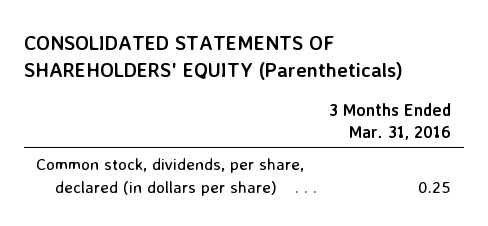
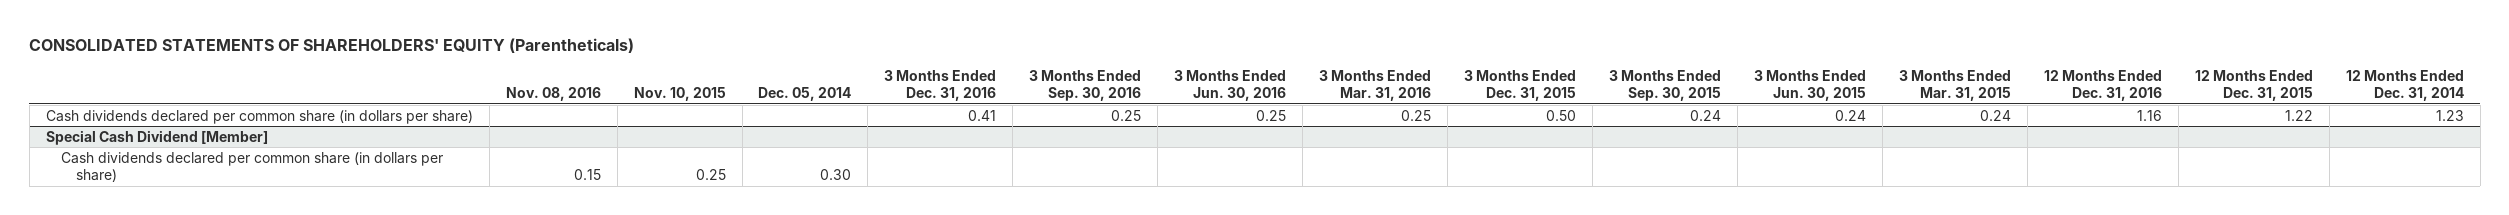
- | 3 Months Ended Mar. 31, 2016
+ | Nov. 08, 2016 | Nov. 10, 2015 | Dec. 05, 2014 | 3 Months Ended Dec. 31, 2016 | 3 Months Ended Sep. 30, 2016 | 3 Months Ended Jun. 30, 2016 | 3 Months Ended Mar. 31, 2016 | 3 Months Ended Dec. 31, 2015 | 3 Months Ended Sep. 30, 2015 | 3 Months Ended Jun. 30, 2015 | 3 Months Ended Mar. 31, 2015 | 12 Months Ended Dec. 31, 2016 | 12 Months Ended Dec. 31, 2015 | 12 Months Ended Dec. 31, 2014
- Common stock, dividends, per share, declared (in dollars per share) | 0.25
+ Cash dividends declared per common share (in dollars per share) | | | | 0.41 | 0.25 | 0.25 | 0.25 | 0.50 | 0.24 | 0.24 | 0.24 | 1.16 | 1.22 | 1.23
+ Special Cash Dividend [Member]
+ Cash dividends declared per common share (in dollars per share) | 0.15 | 0.25 | 0.30 | | | | | | | | | | |

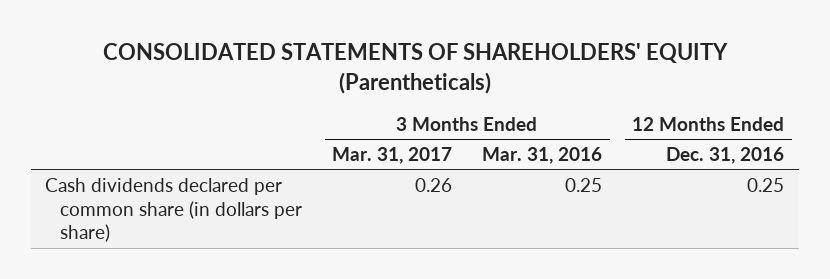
- | Nov. 08, 2016 | Nov. 10, 2015 | Dec. 05, 2014 | 3 Months Ended Dec. 31, 2016 | 3 Months Ended Sep. 30, 2016 | 3 Months Ended Jun. 30, 2016 | 3 Months Ended Mar. 31, 2016 | 3 Months Ended Dec. 31, 2015 | 3 Months Ended Sep. 30, 2015 | 3 Months Ended Jun. 30, 2015 | 3 Months Ended Mar. 31, 2015 | 12 Months Ended Dec. 31, 2016 | 12 Months Ended Dec. 31, 2015 | 12 Months Ended Dec. 31, 2014
+ | 3 Months Ended Mar. 31, 2017 | 3 Months Ended Mar. 31, 2016 | 12 Months Ended Dec. 31, 2016
- Cash dividends declared per common share (in dollars per share) | | | | 0.41 | 0.25 | 0.25 | 0.25 | 0.50 | 0.24 | 0.24 | 0.24 | 1.16 | 1.22 | 1.23
- Special Cash Dividend [Member]
- Cash dividends declared per common share (in dollars per share) | 0.15 | 0.25 | 0.30 | | | | | | | | | | |
+ Cash dividends declared per common share (in dollars per share) | 0.26 | 0.25 | 0.25

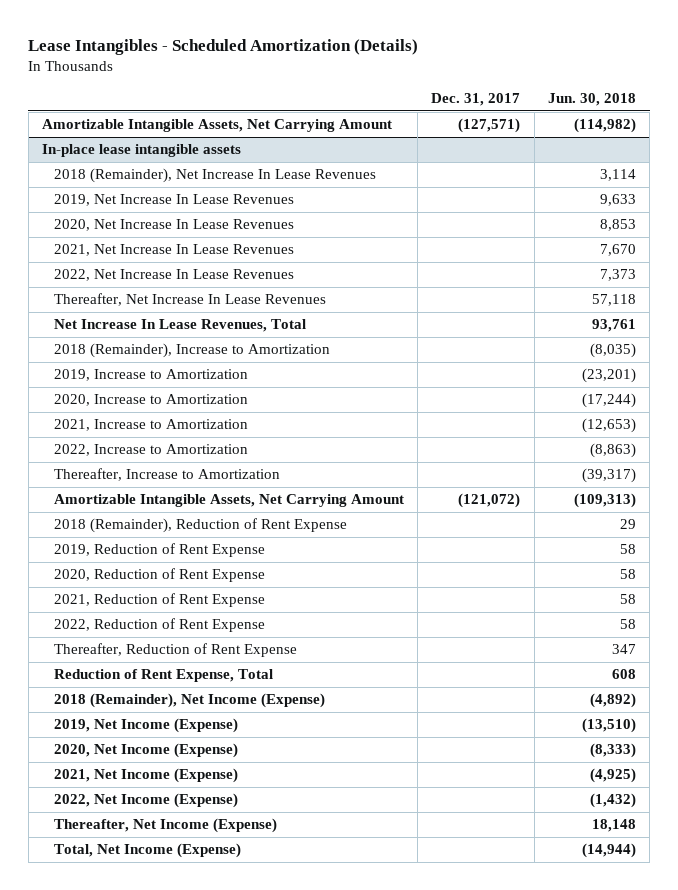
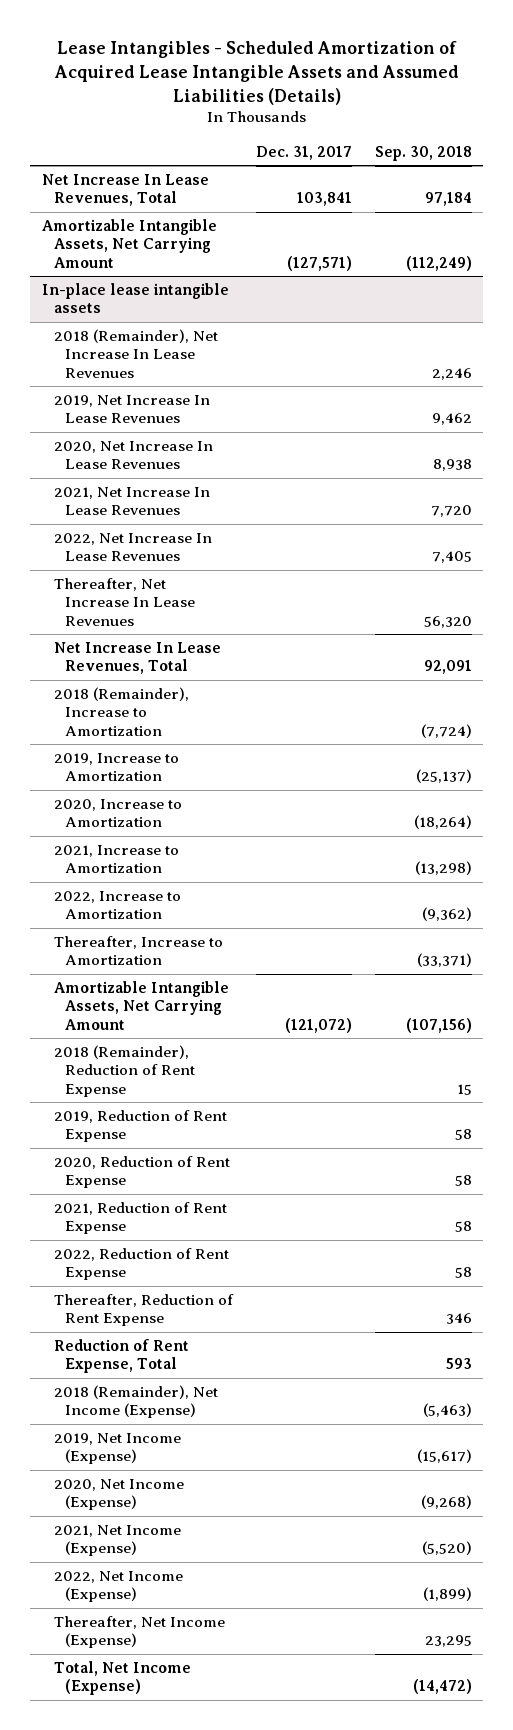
- Lease Intangibles - Scheduled Amortization (Details)
+ Lease Intangibles - Scheduled Amortization of Acquired Lease Intangible Assets and Assumed Liabilities (Details)
- | Dec. 31, 2017 | Jun. 30, 2018
+ | Dec. 31, 2017 | Sep. 30, 2018
+ Net Increase In Lease Revenues, Total | 103,841 | 97,184

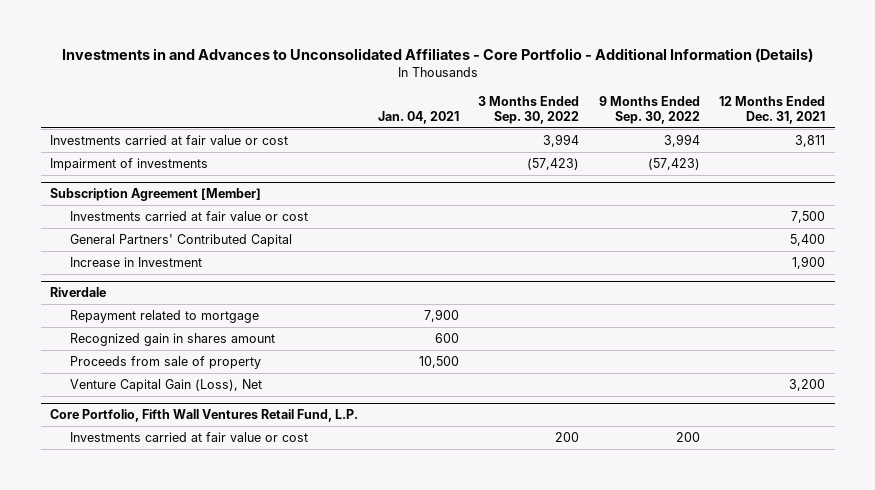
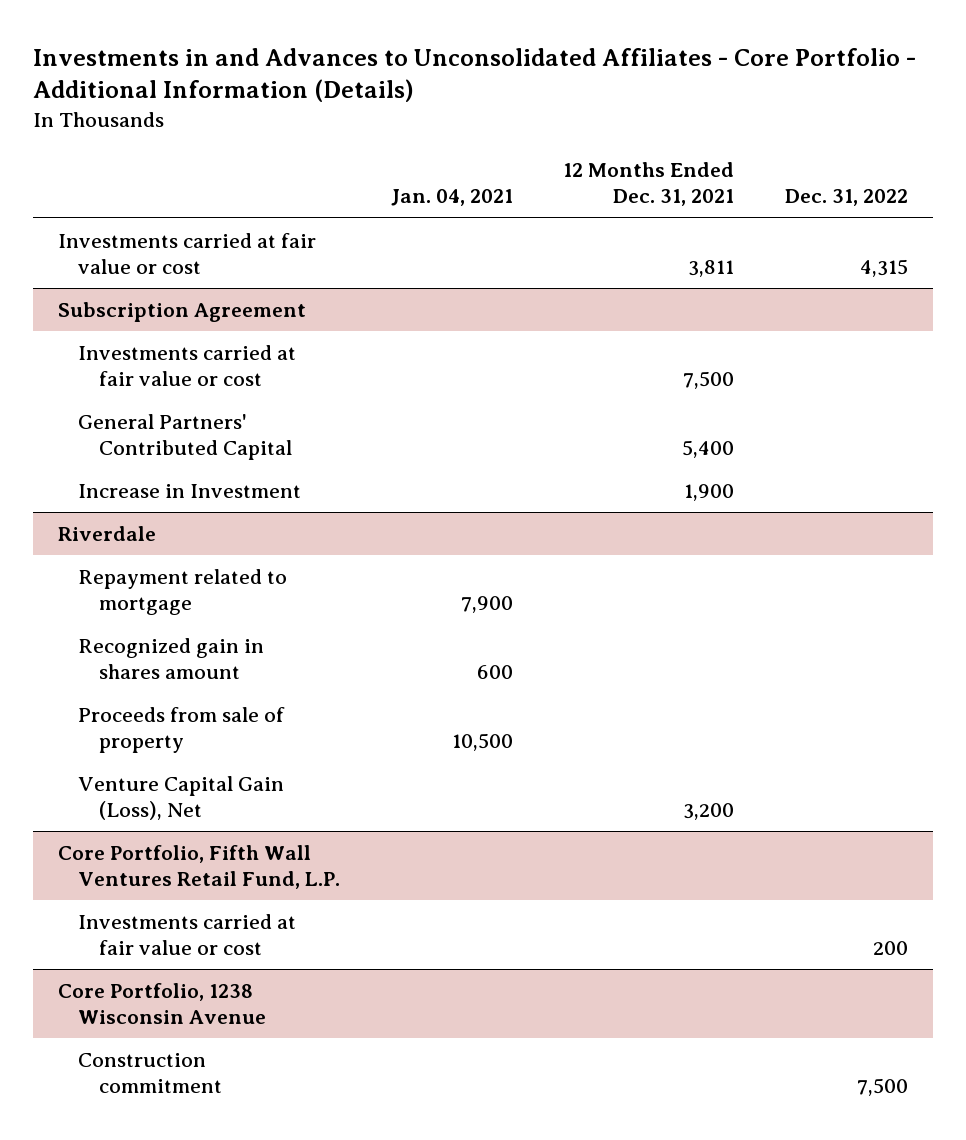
- | Jan. 04, 2021 | 3 Months Ended Sep. 30, 2022 | 9 Months Ended Sep. 30, 2022 | 12 Months Ended Dec. 31, 2021
+ | Jan. 04, 2021 | 12 Months Ended Dec. 31, 2021 | Dec. 31, 2022
- Impairment of investments | | (57,423) | (57,423) |
- Subscription Agreement [Member]
+ Subscription Agreement
+ Core Portfolio, 1238 Wisconsin Avenue
+ Construction commitment | | | 7,500

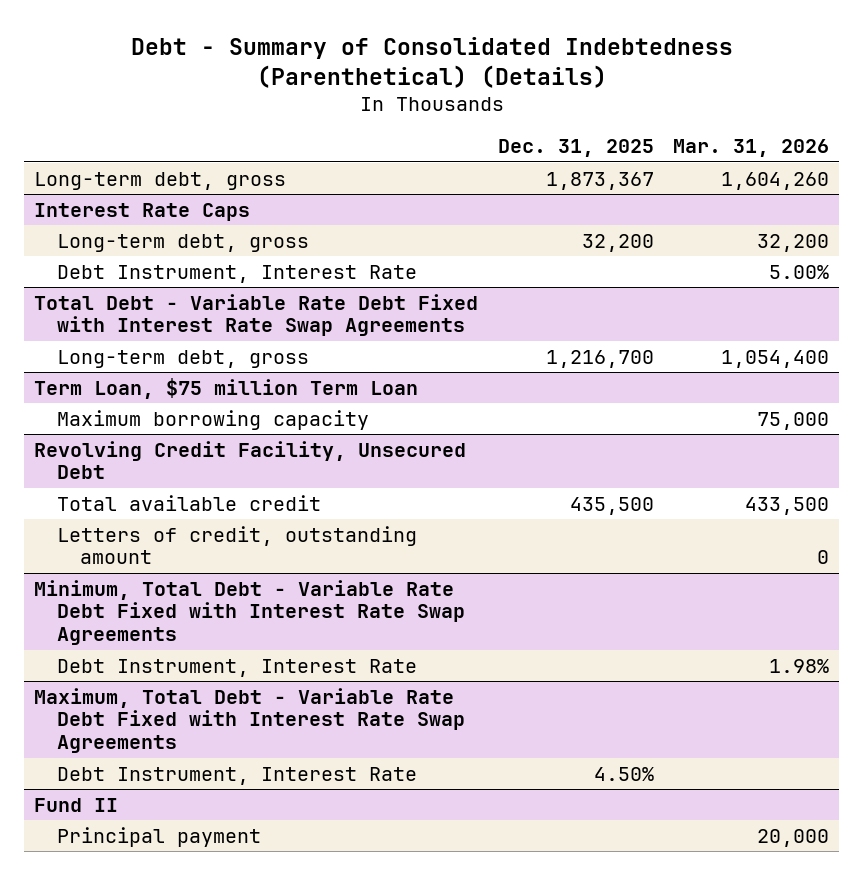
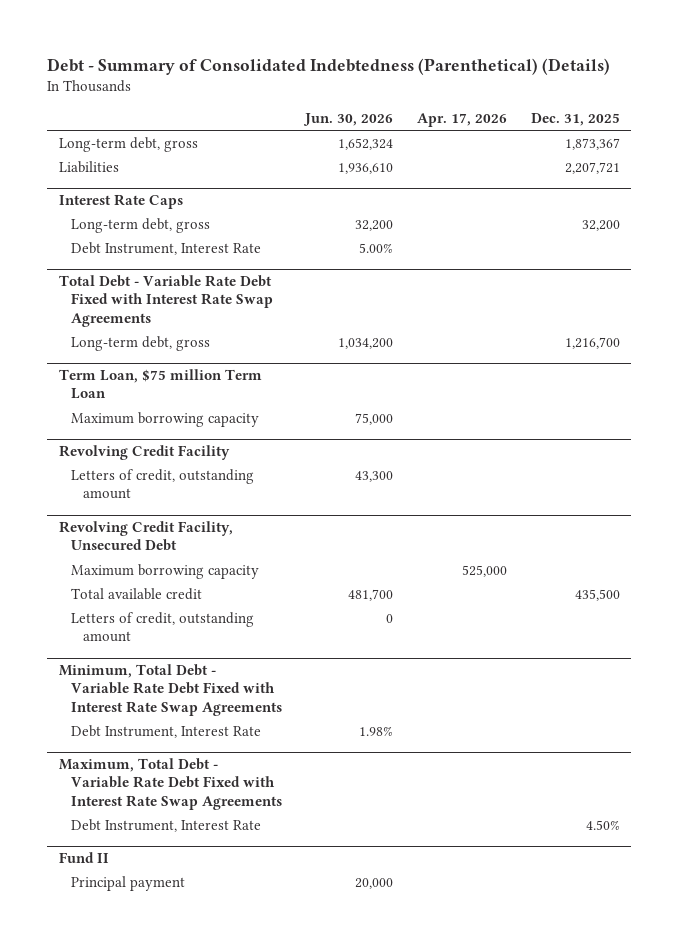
- | Dec. 31, 2025 | Mar. 31, 2026
+ | Jun. 30, 2026 | Apr. 17, 2026 | Dec. 31, 2025
+ Liabilities | 1,936,610 | | 2,207,721
+ Revolving Credit Facility
+ Letters of credit, outstanding amount | 43,300 | |
@ Revolving Credit Facility, Unsecured Debt
+ Maximum borrowing capacity | | 525,000 |

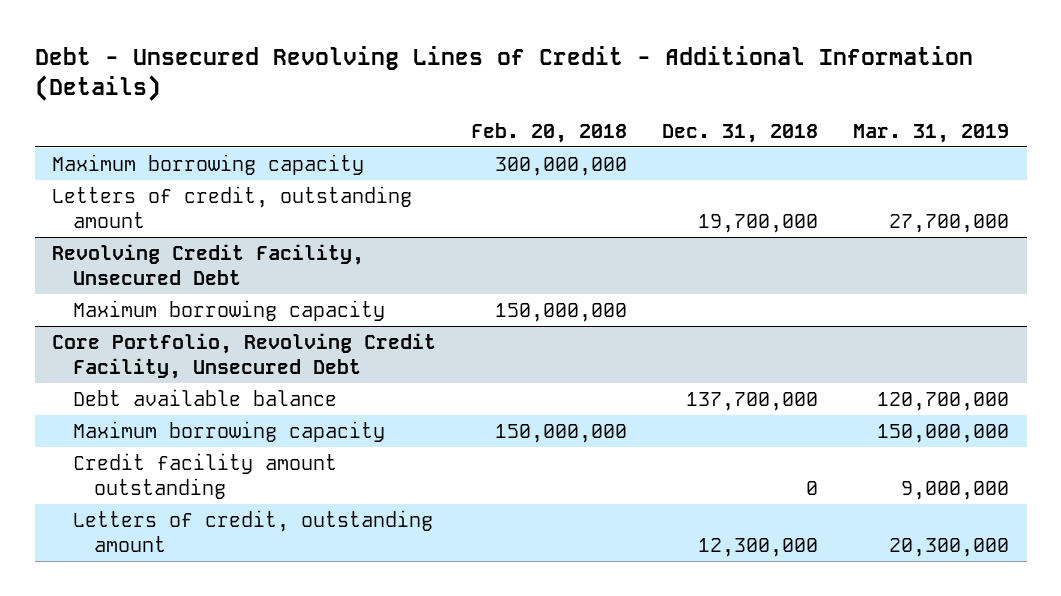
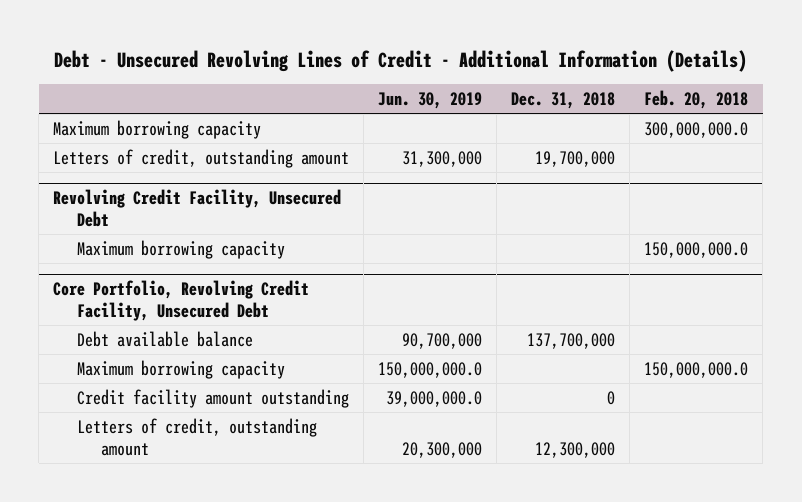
- | Feb. 20, 2018 | Dec. 31, 2018 | Mar. 31, 2019
+ | Jun. 30, 2019 | Dec. 31, 2018 | Feb. 20, 2018
- Maximum borrowing capacity | 300,000,000 | |
+ Maximum borrowing capacity | | | 300,000,000.0
@ Revolving Credit Facility, Unsecured Debt
- Maximum borrowing capacity | 150,000,000 | |
+ Maximum borrowing capacity | | | 150,000,000.0
@ Core Portfolio, Revolving Credit Facility, Unsecured Debt
- Maximum borrowing capacity | 150,000,000 | | 150,000,000
+ Maximum borrowing capacity | 150,000,000.0 | | 150,000,000.0

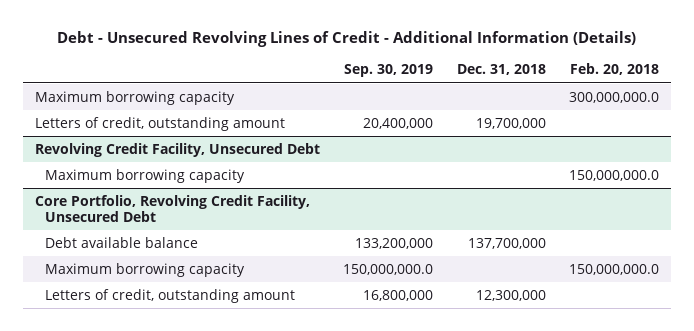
- | Jun. 30, 2019 | Dec. 31, 2018 | Feb. 20, 2018
+ | Sep. 30, 2019 | Dec. 31, 2018 | Feb. 20, 2018
@ Core Portfolio, Revolving Credit Facility, Unsecured Debt
- Credit facility amount outstanding | 39,000,000.0 | 0 |

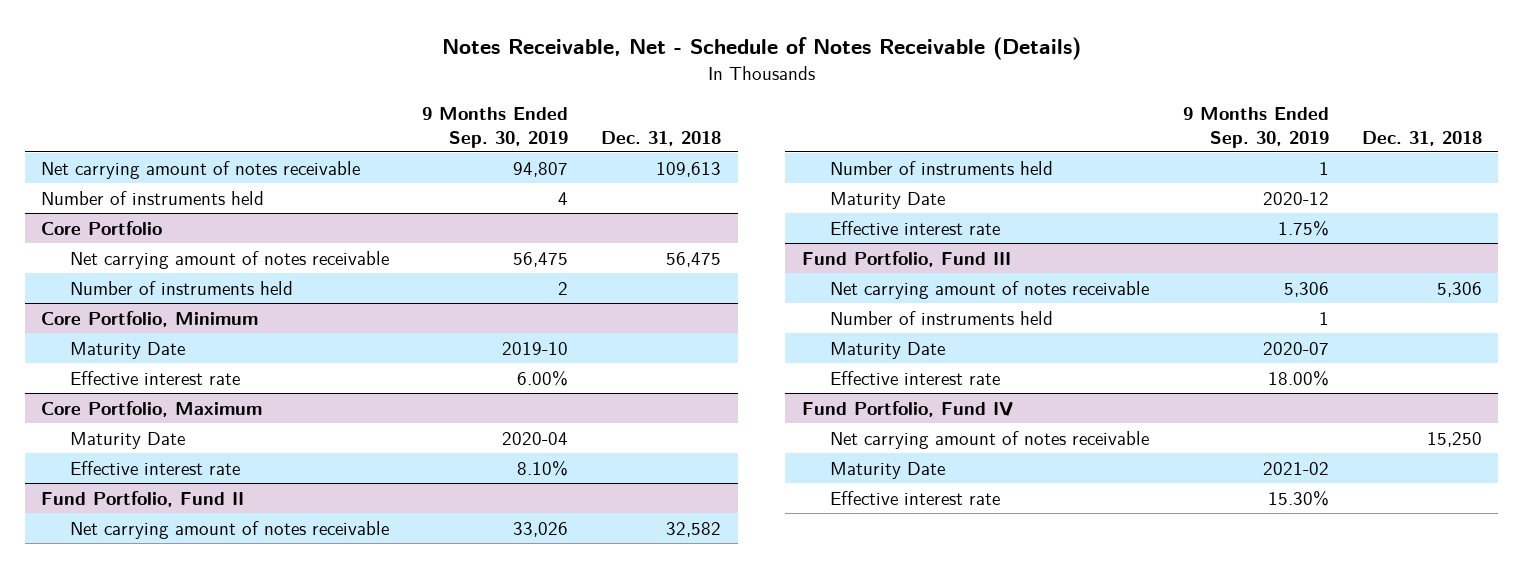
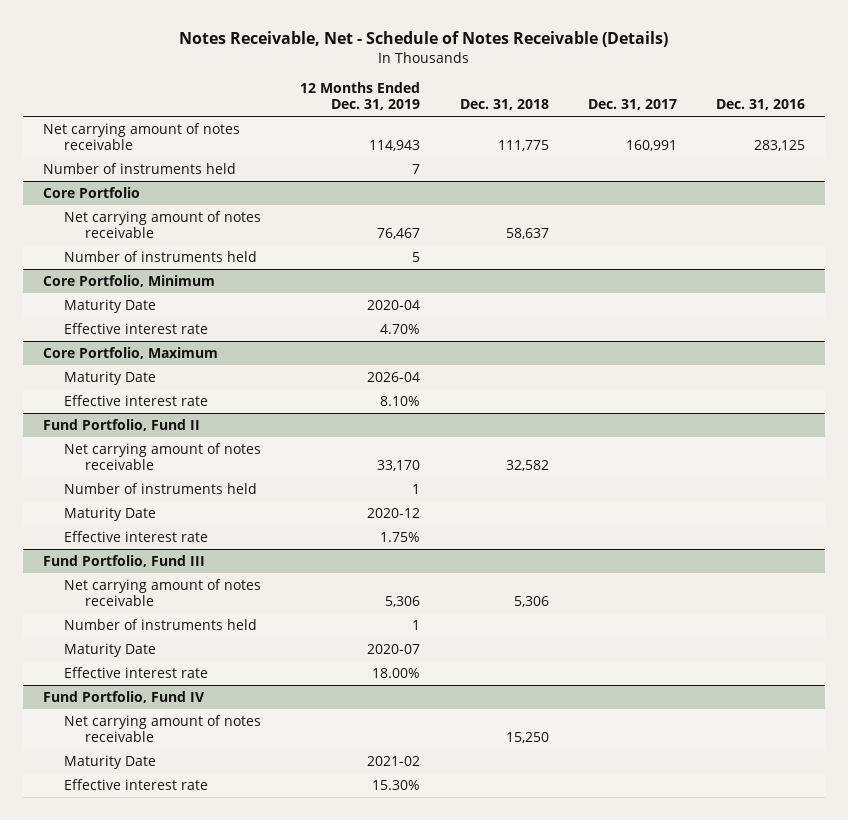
- | 9 Months Ended Sep. 30, 2019 | Dec. 31, 2018
+ | 12 Months Ended Dec. 31, 2019 | Dec. 31, 2018 | Dec. 31, 2017 | Dec. 31, 2016
- Net carrying amount of notes receivable | 94,807 | 109,613
+ Net carrying amount of notes receivable | 114,943 | 111,775 | 160,991 | 283,125
@ Core Portfolio
- Net carrying amount of notes receivable | 56,475 | 56,475
+ Net carrying amount of notes receivable | 76,467 | 58,637 | |

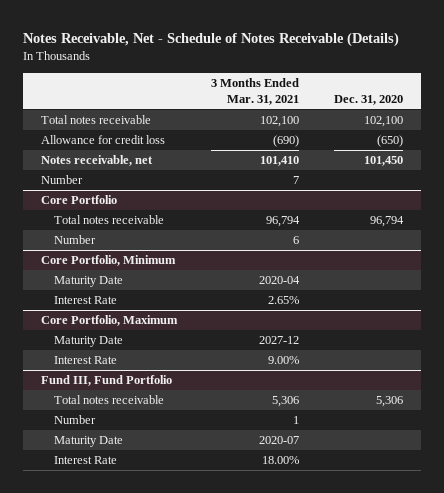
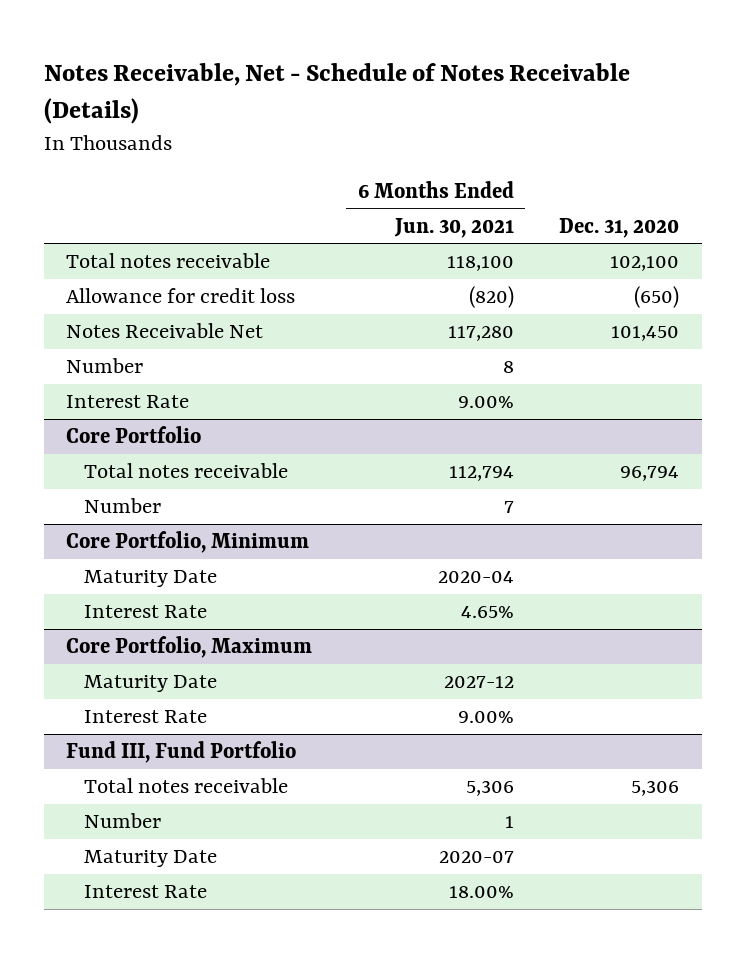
- | 3 Months Ended Mar. 31, 2021 | Dec. 31, 2020
+ | 6 Months Ended Jun. 30, 2021 | Dec. 31, 2020
- Notes receivable, net | 101,410 | 101,450
+ Notes Receivable Net | 117,280 | 101,450
+ Interest Rate | 9.00% |

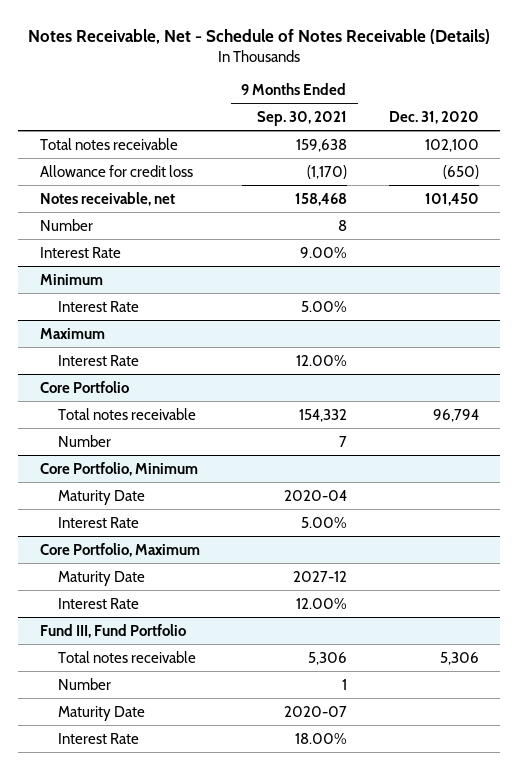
- | 6 Months Ended Jun. 30, 2021 | Dec. 31, 2020
+ | 9 Months Ended Sep. 30, 2021 | Dec. 31, 2020
- Notes Receivable Net | 117,280 | 101,450
+ Notes receivable, net | 158,468 | 101,450
+ Minimum
+ Interest Rate | 5.00% |
+ Maximum
+ Interest Rate | 12.00% |

